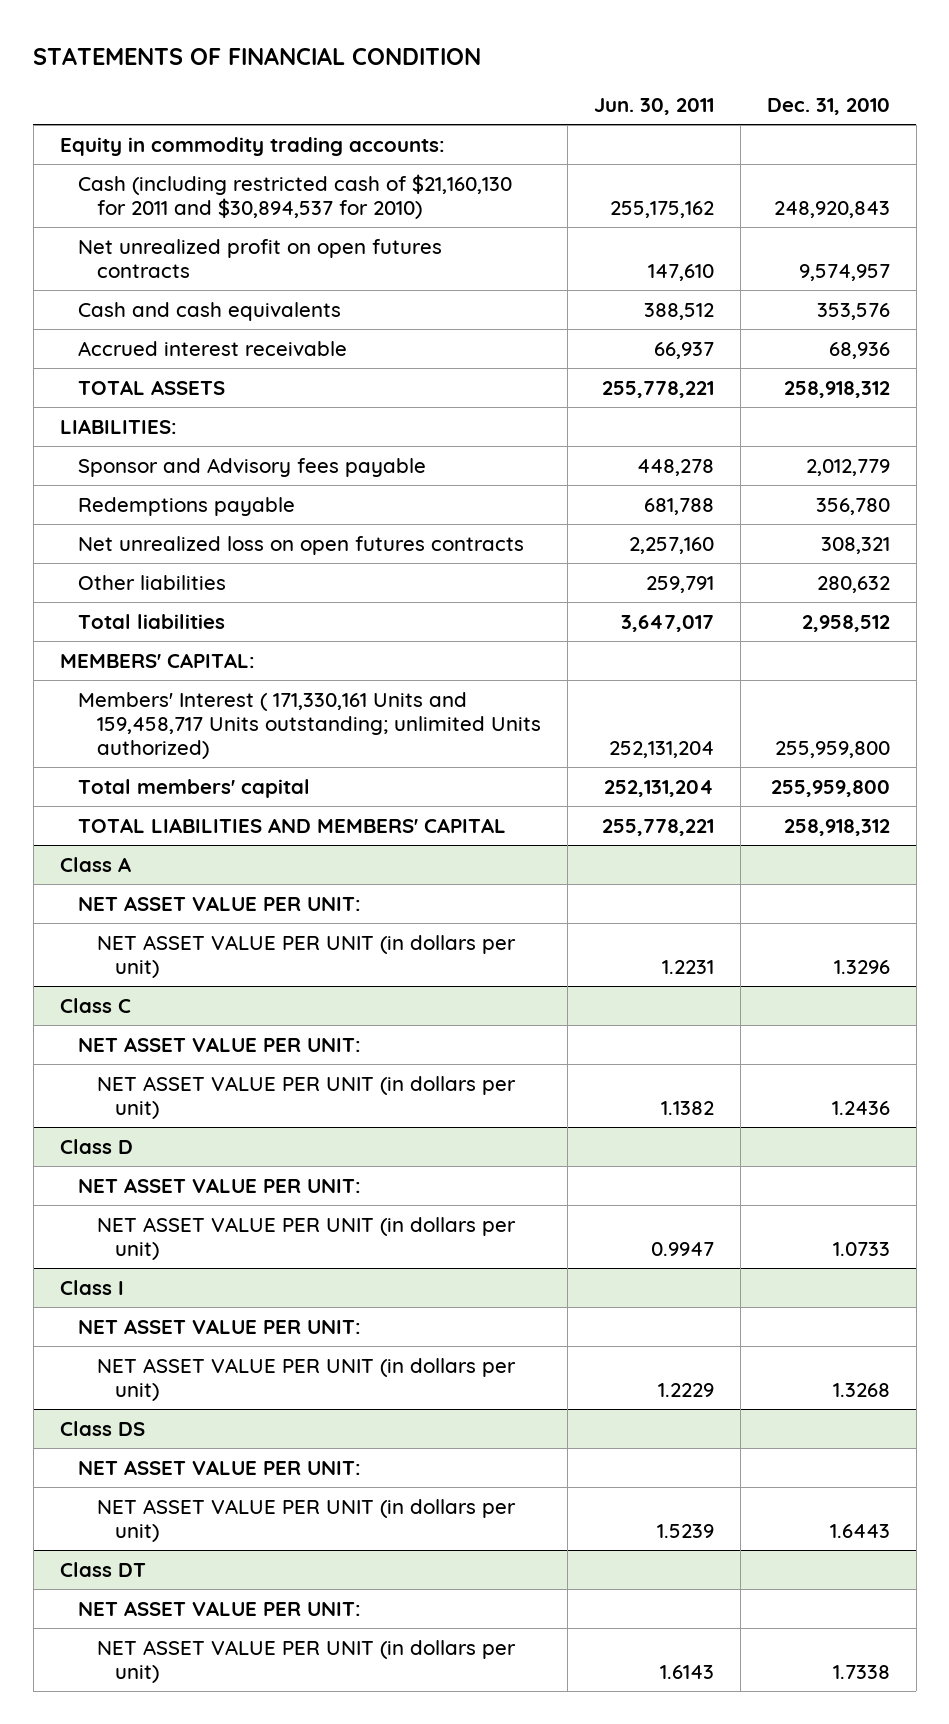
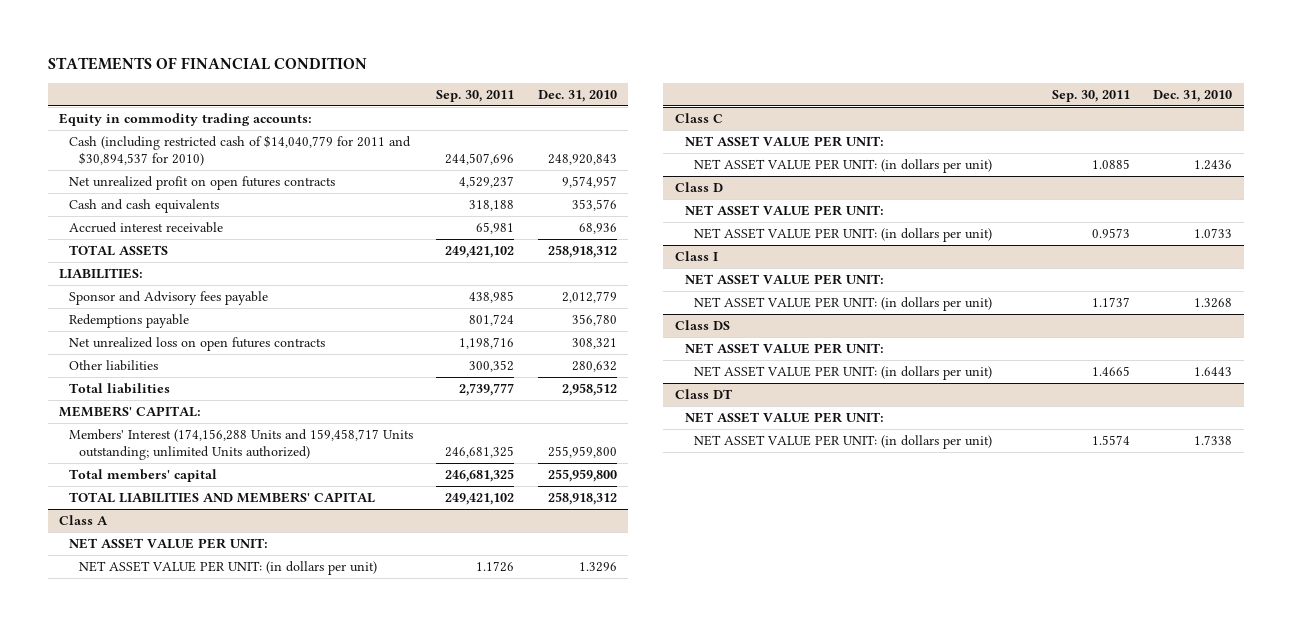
- | Jun. 30, 2011 | Dec. 31, 2010
+ | Sep. 30, 2011 | Dec. 31, 2010
- Cash (including restricted cash of $21,160,130 for 2011 and $30,894,537 for 2010) | 255,175,162 | 248,920,843
+ Cash (including restricted cash of $14,040,779 for 2011 and $30,894,537 for 2010) | 244,507,696 | 248,920,843
- Members' Interest ( 171,330,161 Units and 159,458,717 Units outstanding; unlimited Units authorized) | 252,131,204 | 255,959,800
+ Members' Interest (174,156,288 Units and 159,458,717 Units outstanding; unlimited Units authorized) | 246,681,325 | 255,959,800
@ Class A
- NET ASSET VALUE PER UNIT (in dollars per unit) | 1.2231 | 1.3296
+ NET ASSET VALUE PER UNIT: (in dollars per unit) | 1.1726 | 1.3296
@ Class C
- NET ASSET VALUE PER UNIT (in dollars per unit) | 1.1382 | 1.2436
+ NET ASSET VALUE PER UNIT: (in dollars per unit) | 1.0885 | 1.2436
@ Class D
- NET ASSET VALUE PER UNIT (in dollars per unit) | 0.9947 | 1.0733
+ NET ASSET VALUE PER UNIT: (in dollars per unit) | 0.9573 | 1.0733
@ Class I
- NET ASSET VALUE PER UNIT (in dollars per unit) | 1.2229 | 1.3268
+ NET ASSET VALUE PER UNIT: (in dollars per unit) | 1.1737 | 1.3268
@ Class DS
- NET ASSET VALUE PER UNIT (in dollars per unit) | 1.5239 | 1.6443
+ NET ASSET VALUE PER UNIT: (in dollars per unit) | 1.4665 | 1.6443
@ Class DT
- NET ASSET VALUE PER UNIT (in dollars per unit) | 1.6143 | 1.7338
+ NET ASSET VALUE PER UNIT: (in dollars per unit) | 1.5574 | 1.7338

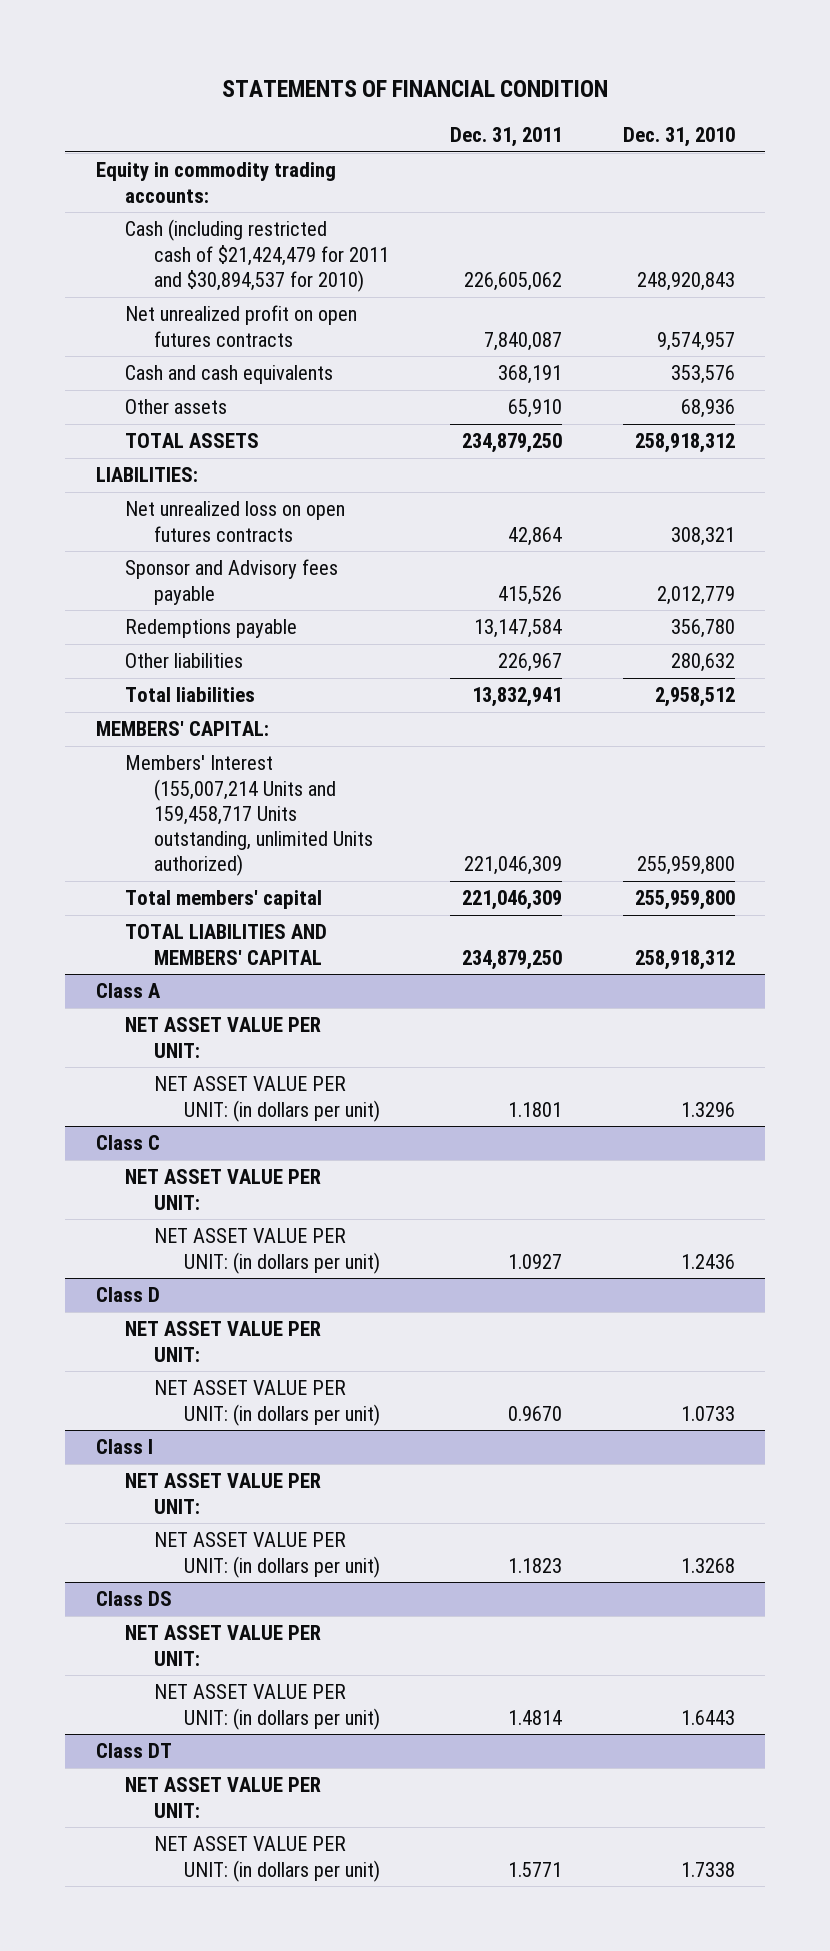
- | Sep. 30, 2011 | Dec. 31, 2010
+ | Dec. 31, 2011 | Dec. 31, 2010
- Cash (including restricted cash of $14,040,779 for 2011 and $30,894,537 for 2010) | 244,507,696 | 248,920,843
+ Cash (including restricted cash of $21,424,479 for 2011 and $30,894,537 for 2010) | 226,605,062 | 248,920,843
- Accrued interest receivable | 65,981 | 68,936
+ Other assets | 65,910 | 68,936
moved up: Net unrealized loss on open futures contracts | 42,864 | 308,321
- Members' Interest (174,156,288 Units and 159,458,717 Units outstanding; unlimited Units authorized) | 246,681,325 | 255,959,800
+ Members' Interest (155,007,214 Units and 159,458,717 Units outstanding, unlimited Units authorized) | 221,046,309 | 255,959,800

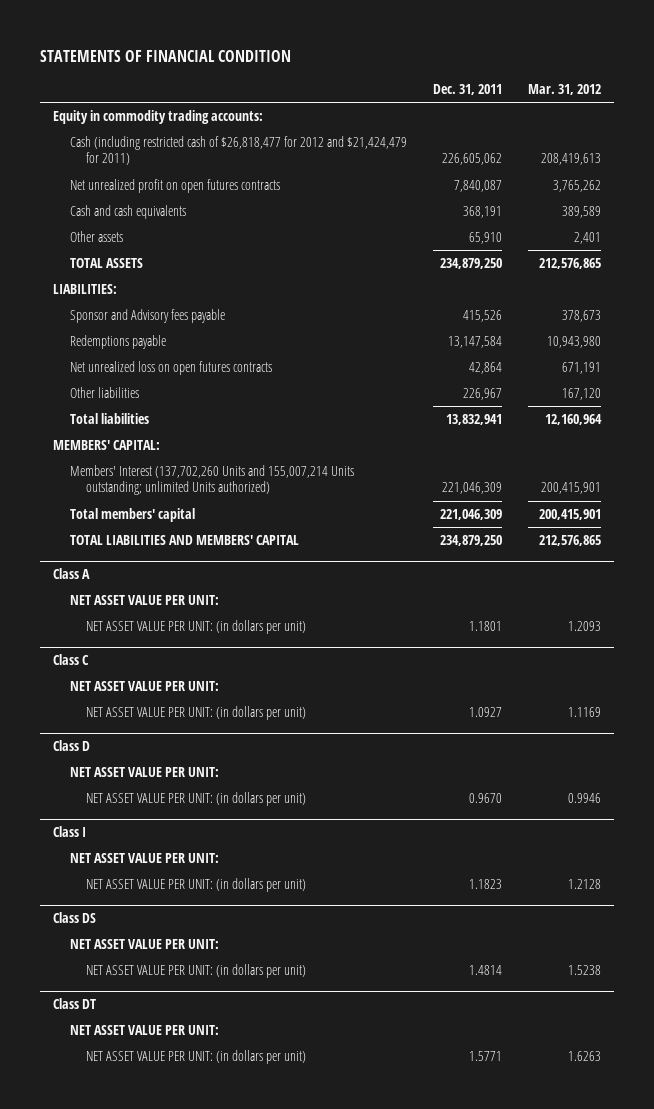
- | Dec. 31, 2011 | Dec. 31, 2010
+ | Dec. 31, 2011 | Mar. 31, 2012
- Cash (including restricted cash of $21,424,479 for 2011 and $30,894,537 for 2010) | 226,605,062 | 248,920,843
+ Cash (including restricted cash of $26,818,477 for 2012 and $21,424,479 for 2011) | 226,605,062 | 208,419,613
moved down: Net unrealized loss on open futures contracts | 42,864 | 671,191
- Members' Interest (155,007,214 Units and 159,458,717 Units outstanding, unlimited Units authorized) | 221,046,309 | 255,959,800
+ Members' Interest (137,702,260 Units and 155,007,214 Units outstanding; unlimited Units authorized) | 221,046,309 | 200,415,901

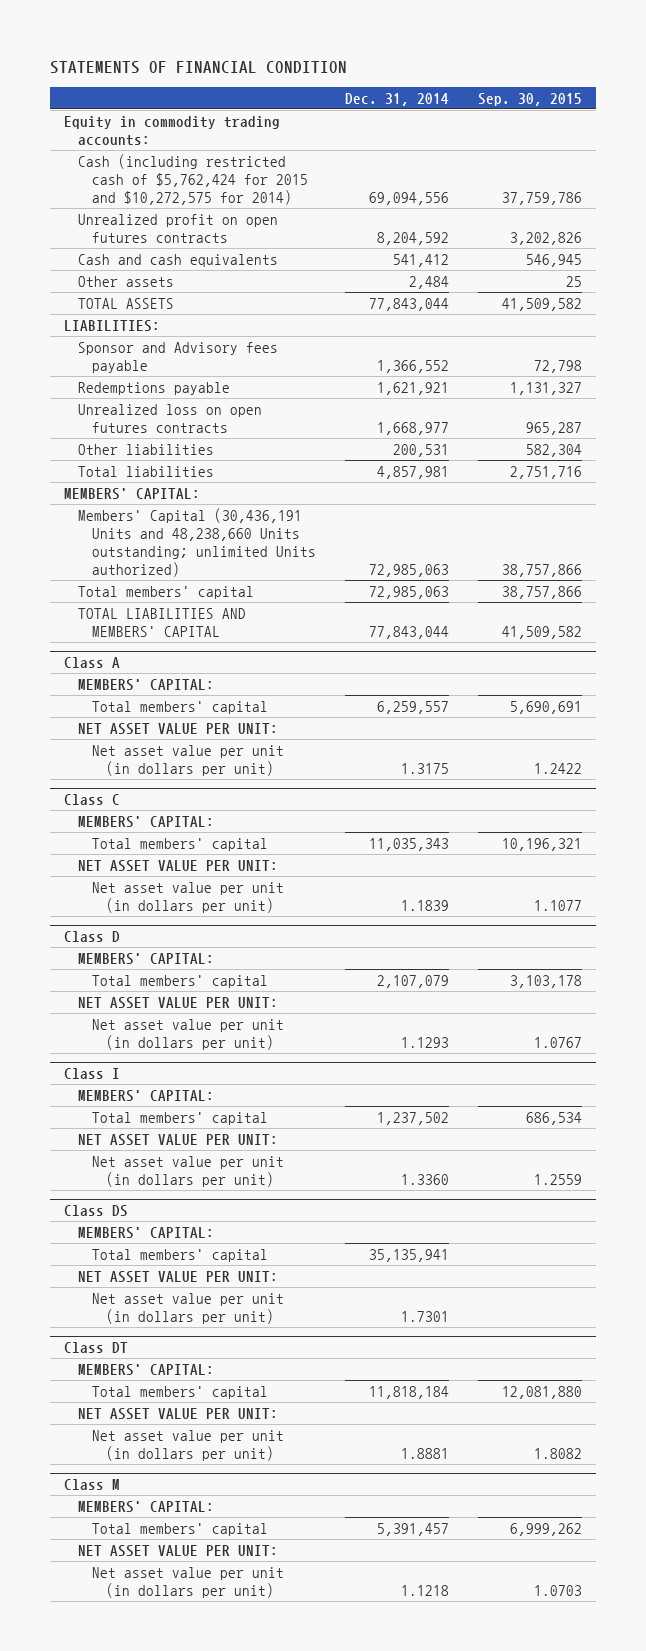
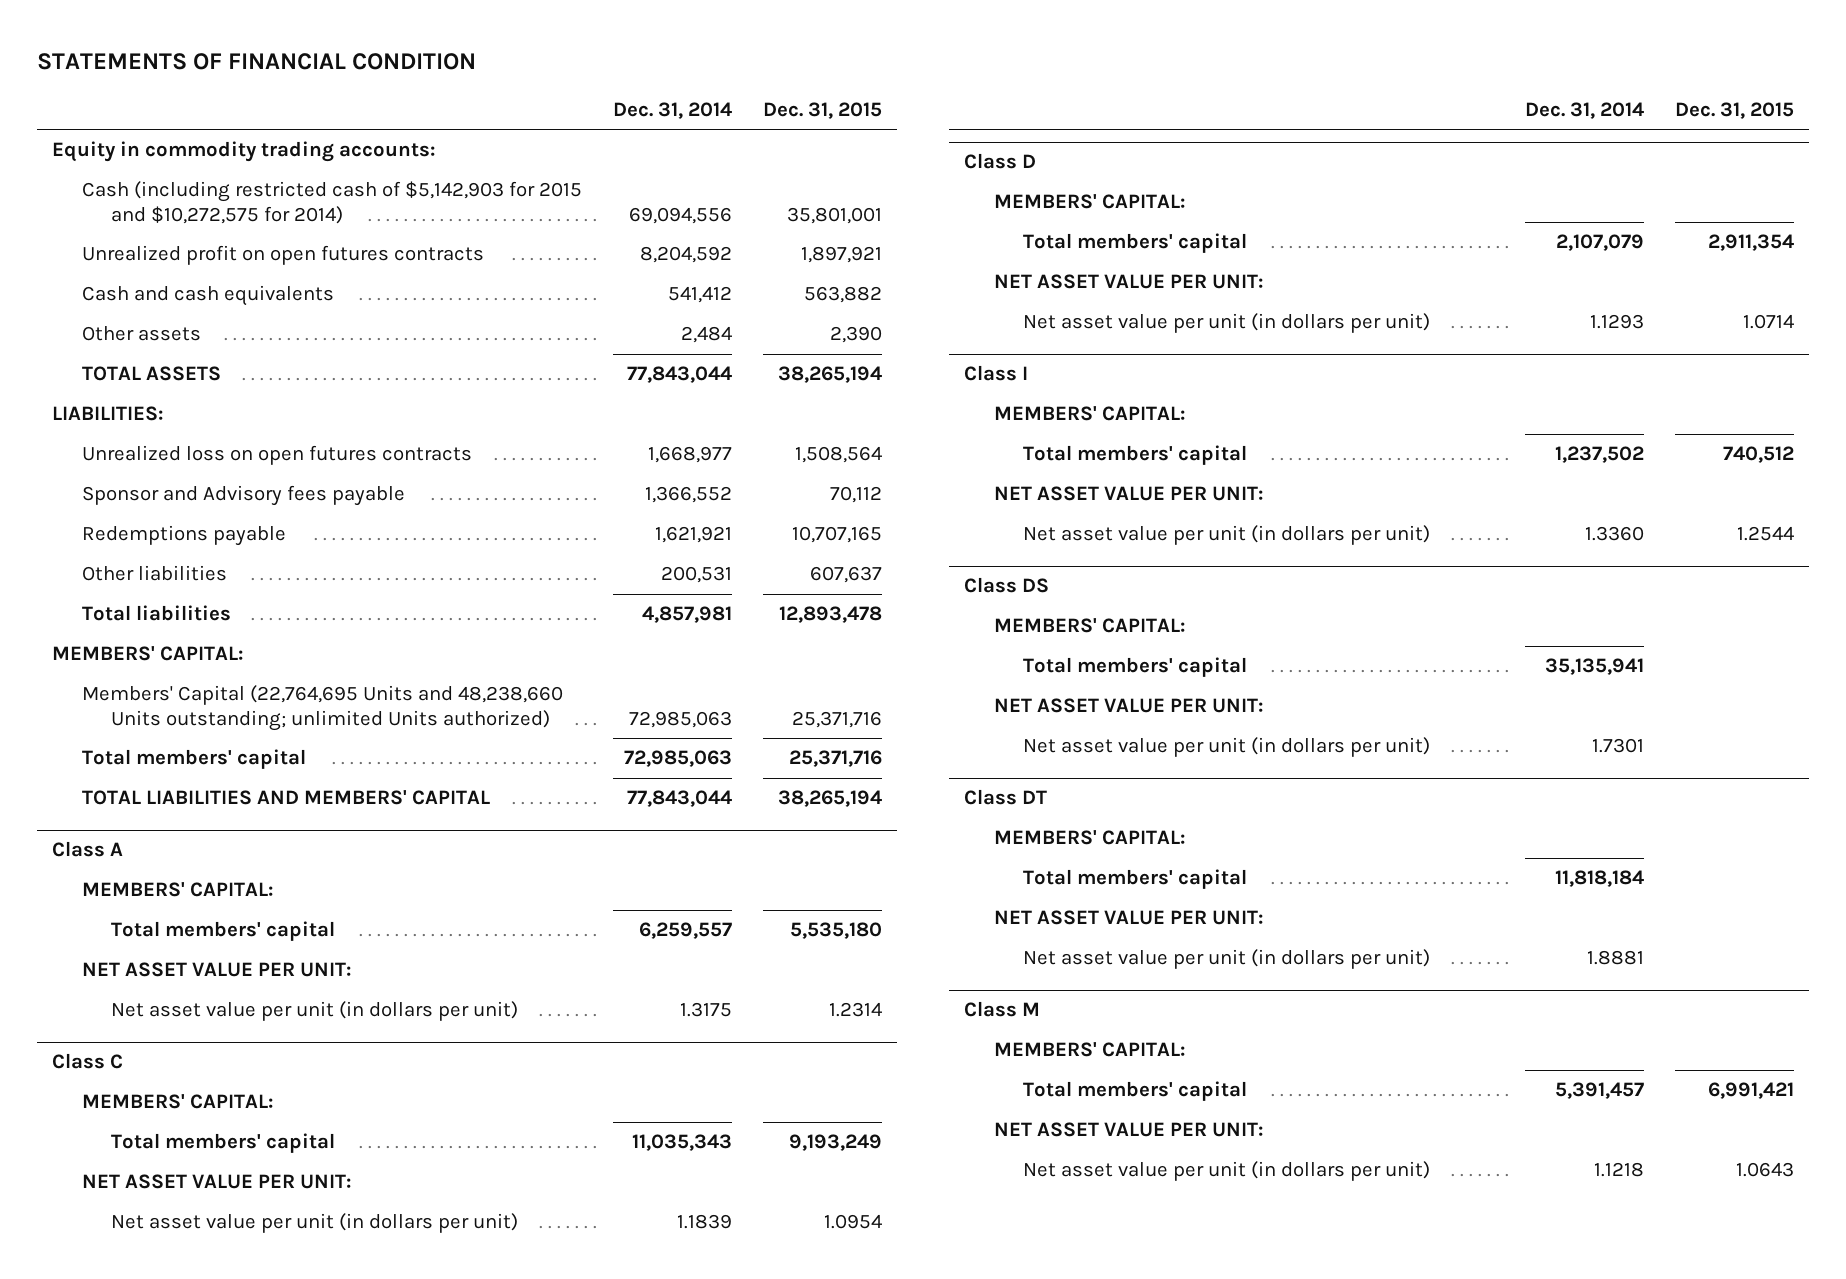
- | Dec. 31, 2014 | Sep. 30, 2015
+ | Dec. 31, 2014 | Dec. 31, 2015
- Cash (including restricted cash of $5,762,424 for 2015 and $10,272,575 for 2014) | 69,094,556 | 37,759,786
+ Cash (including restricted cash of $5,142,903 for 2015 and $10,272,575 for 2014) | 69,094,556 | 35,801,001
moved up: Unrealized loss on open futures contracts | 1,668,977 | 1,508,564
- Members' Capital (30,436,191 Units and 48,238,660 Units outstanding; unlimited Units authorized) | 72,985,063 | 38,757,866
+ Members' Capital (22,764,695 Units and 48,238,660 Units outstanding; unlimited Units authorized) | 72,985,063 | 25,371,716

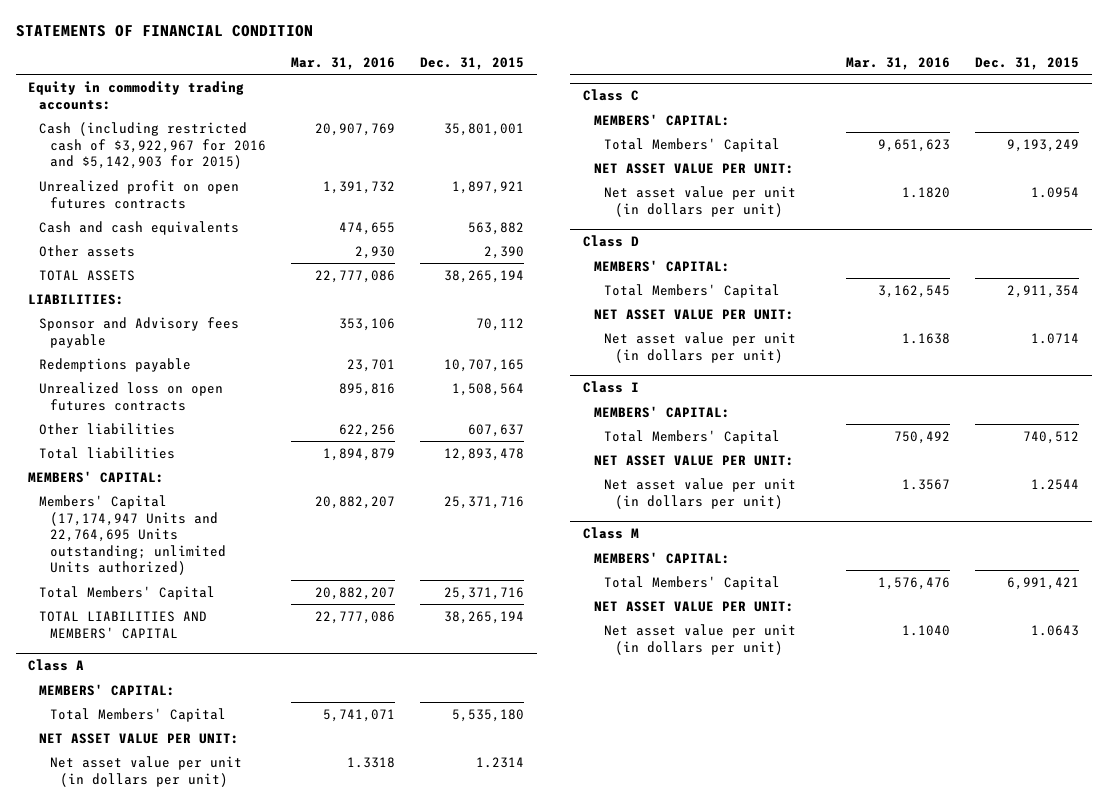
- | Dec. 31, 2014 | Dec. 31, 2015
+ | Mar. 31, 2016 | Dec. 31, 2015
- Cash (including restricted cash of $5,142,903 for 2015 and $10,272,575 for 2014) | 69,094,556 | 35,801,001
+ Cash (including restricted cash of $3,922,967 for 2016 and $5,142,903 for 2015) | 20,907,769 | 35,801,001
moved down: Unrealized loss on open futures contracts | 895,816 | 1,508,564
- Members' Capital (22,764,695 Units and 48,238,660 Units outstanding; unlimited Units authorized) | 72,985,063 | 25,371,716
- Total members' capital | 72,985,063 | 25,371,716
+ Members' Capital (17,174,947 Units and 22,764,695 Units outstanding; unlimited Units authorized) | 20,882,207 | 25,371,716
+ Total Members' Capital | 20,882,207 | 25,371,716
@ Class A
- Total members' capital | 6,259,557 | 5,535,180
+ Total Members' Capital | 5,741,071 | 5,535,180
@ Class C
- Total members' capital | 11,035,343 | 9,193,249
+ Total Members' Capital | 9,651,623 | 9,193,249
@ Class D
- Total members' capital | 2,107,079 | 2,911,354
+ Total Members' Capital | 3,162,545 | 2,911,354
@ Class I
- Total members' capital | 1,237,502 | 740,512
+ Total Members' Capital | 750,492 | 740,512
- Class DS
- MEMBERS' CAPITAL:
- Total members' capital | 35,135,941 |
- NET ASSET VALUE PER UNIT:
- Net asset value per unit (in dollars per unit) | 1.7301 |
- Class DT
- MEMBERS' CAPITAL:
- Total members' capital | 11,818,184 |
- NET ASSET VALUE PER UNIT:
- Net asset value per unit (in dollars per unit) | 1.8881 |
@ Class M
- Total members' capital | 5,391,457 | 6,991,421
+ Total Members' Capital | 1,576,476 | 6,991,421

